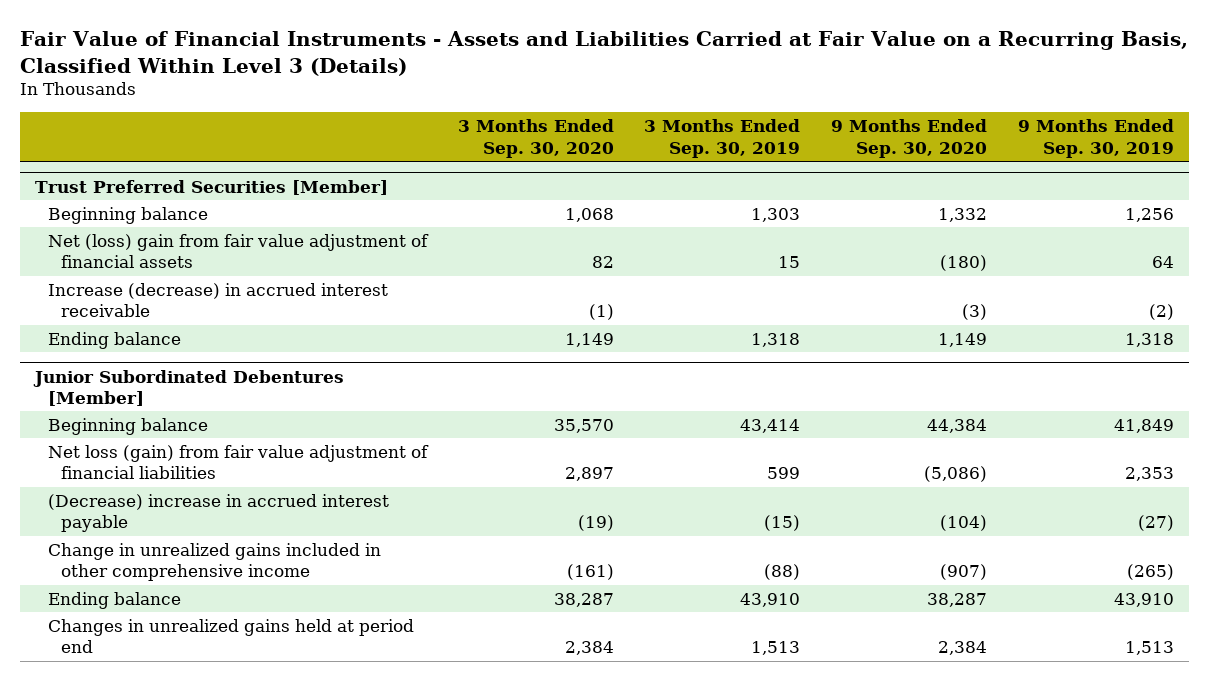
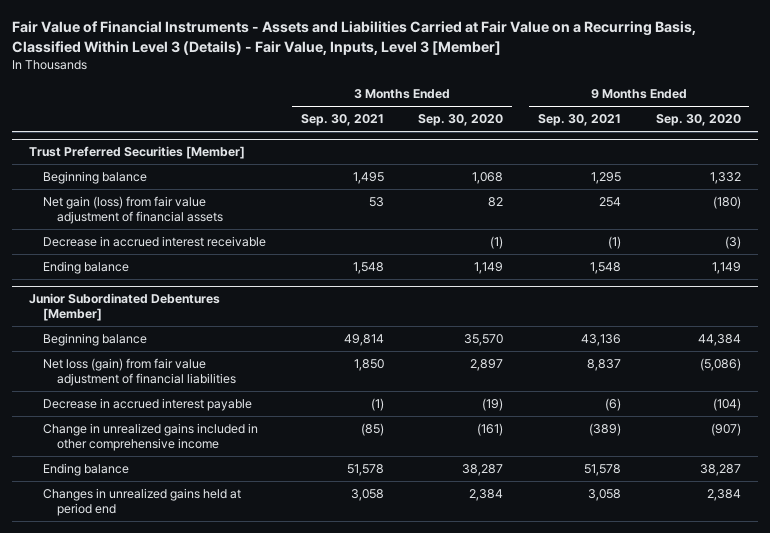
- Fair Value of Financial Instruments - Assets and Liabilities Carried at Fair Value on a Recurring Basis, Classified Within Level 3 (Details)
+ Fair Value of Financial Instruments - Assets and Liabilities Carried at Fair Value on a Recurring Basis, Classified Within Level 3 (Details) - Fair Value, Inputs, Level 3 [Member]
- | 3 Months Ended Sep. 30, 2020 | 3 Months Ended Sep. 30, 2019 | 9 Months Ended Sep. 30, 2020 | 9 Months Ended Sep. 30, 2019
+ | 3 Months Ended Sep. 30, 2021 | 3 Months Ended Sep. 30, 2020 | 9 Months Ended Sep. 30, 2021 | 9 Months Ended Sep. 30, 2020
@ Trust Preferred Securities [Member]
- Net (loss) gain from fair value adjustment of financial assets | 82 | 15 | (180) | 64
- Increase (decrease) in accrued interest receivable | (1) | | (3) | (2)
+ Net gain (loss) from fair value adjustment of financial assets | 53 | 82 | 254 | (180)
+ Decrease in accrued interest receivable | | (1) | (1) | (3)
@ Junior Subordinated Debentures [Member]
- (Decrease) increase in accrued interest payable | (19) | (15) | (104) | (27)
+ Decrease in accrued interest payable | (1) | (19) | (6) | (104)

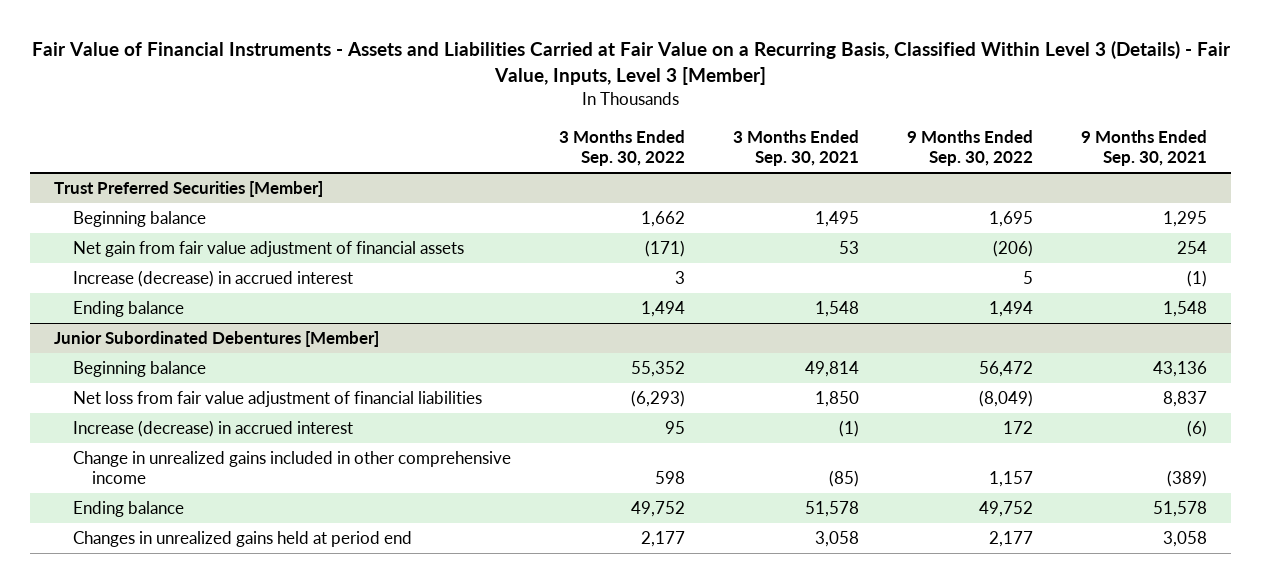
- | 3 Months Ended Sep. 30, 2021 | 3 Months Ended Sep. 30, 2020 | 9 Months Ended Sep. 30, 2021 | 9 Months Ended Sep. 30, 2020
+ | 3 Months Ended Sep. 30, 2022 | 3 Months Ended Sep. 30, 2021 | 9 Months Ended Sep. 30, 2022 | 9 Months Ended Sep. 30, 2021
@ Trust Preferred Securities [Member]
- Net gain (loss) from fair value adjustment of financial assets | 53 | 82 | 254 | (180)
- Decrease in accrued interest receivable | | (1) | (1) | (3)
+ Net gain from fair value adjustment of financial assets | (171) | 53 | (206) | 254
+ Increase (decrease) in accrued interest | 3 | | 5 | (1)
@ Junior Subordinated Debentures [Member]
- Net loss (gain) from fair value adjustment of financial liabilities | 1,850 | 2,897 | 8,837 | (5,086)
- Decrease in accrued interest payable | (1) | (19) | (6) | (104)
+ Net loss from fair value adjustment of financial liabilities | (6,293) | 1,850 | (8,049) | 8,837
+ Increase (decrease) in accrued interest | 95 | (1) | 172 | (6)

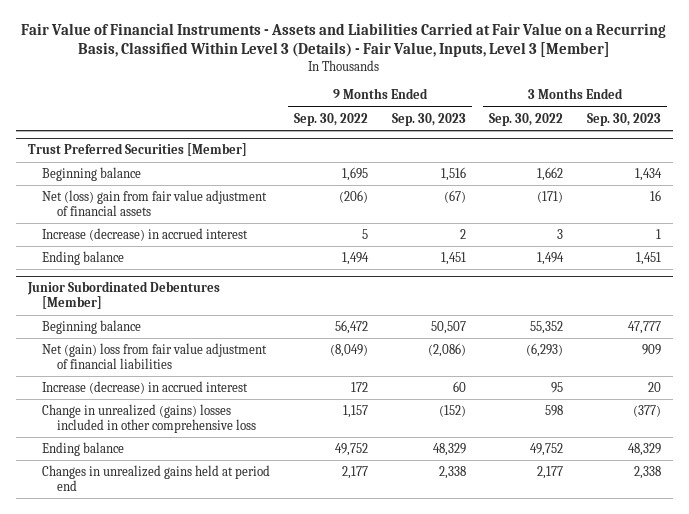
- | 3 Months Ended Sep. 30, 2022 | 3 Months Ended Sep. 30, 2021 | 9 Months Ended Sep. 30, 2022 | 9 Months Ended Sep. 30, 2021
+ | 9 Months Ended Sep. 30, 2022 | 9 Months Ended Sep. 30, 2023 | 3 Months Ended Sep. 30, 2022 | 3 Months Ended Sep. 30, 2023
@ Trust Preferred Securities [Member]
- Net gain from fair value adjustment of financial assets | (171) | 53 | (206) | 254
+ Net (loss) gain from fair value adjustment of financial assets | (206) | (67) | (171) | 16
@ Junior Subordinated Debentures [Member]
- Net loss from fair value adjustment of financial liabilities | (6,293) | 1,850 | (8,049) | 8,837
+ Net (gain) loss from fair value adjustment of financial liabilities | (8,049) | (2,086) | (6,293) | 909
- Change in unrealized gains included in other comprehensive income | 598 | (85) | 1,157 | (389)
+ Change in unrealized (gains) losses included in other comprehensive loss | 1,157 | (152) | 598 | (377)

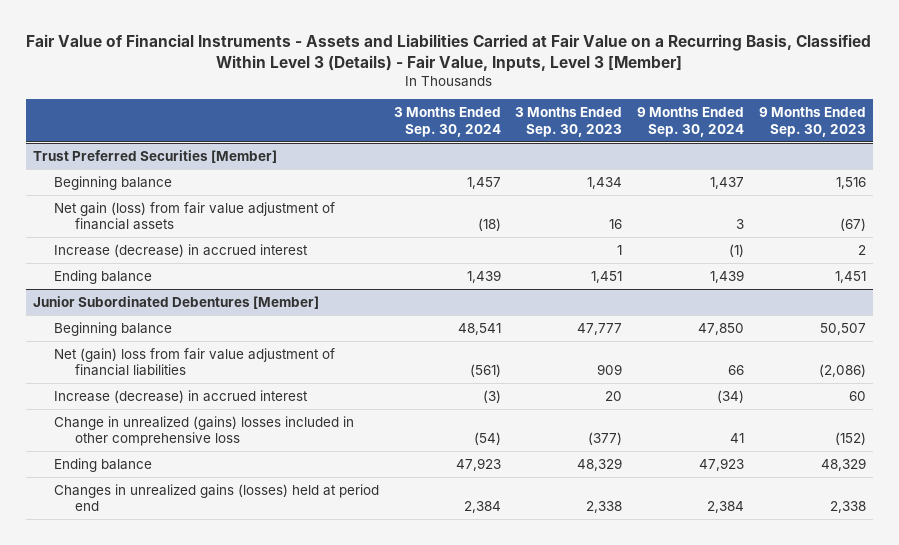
- | 9 Months Ended Sep. 30, 2022 | 9 Months Ended Sep. 30, 2023 | 3 Months Ended Sep. 30, 2022 | 3 Months Ended Sep. 30, 2023
+ | 3 Months Ended Sep. 30, 2024 | 3 Months Ended Sep. 30, 2023 | 9 Months Ended Sep. 30, 2024 | 9 Months Ended Sep. 30, 2023
@ Trust Preferred Securities [Member]
- Net (loss) gain from fair value adjustment of financial assets | (206) | (67) | (171) | 16
+ Net gain (loss) from fair value adjustment of financial assets | (18) | 16 | 3 | (67)
@ Junior Subordinated Debentures [Member]
- Changes in unrealized gains held at period end | 2,177 | 2,338 | 2,177 | 2,338
+ Changes in unrealized gains (losses) held at period end | 2,384 | 2,338 | 2,384 | 2,338

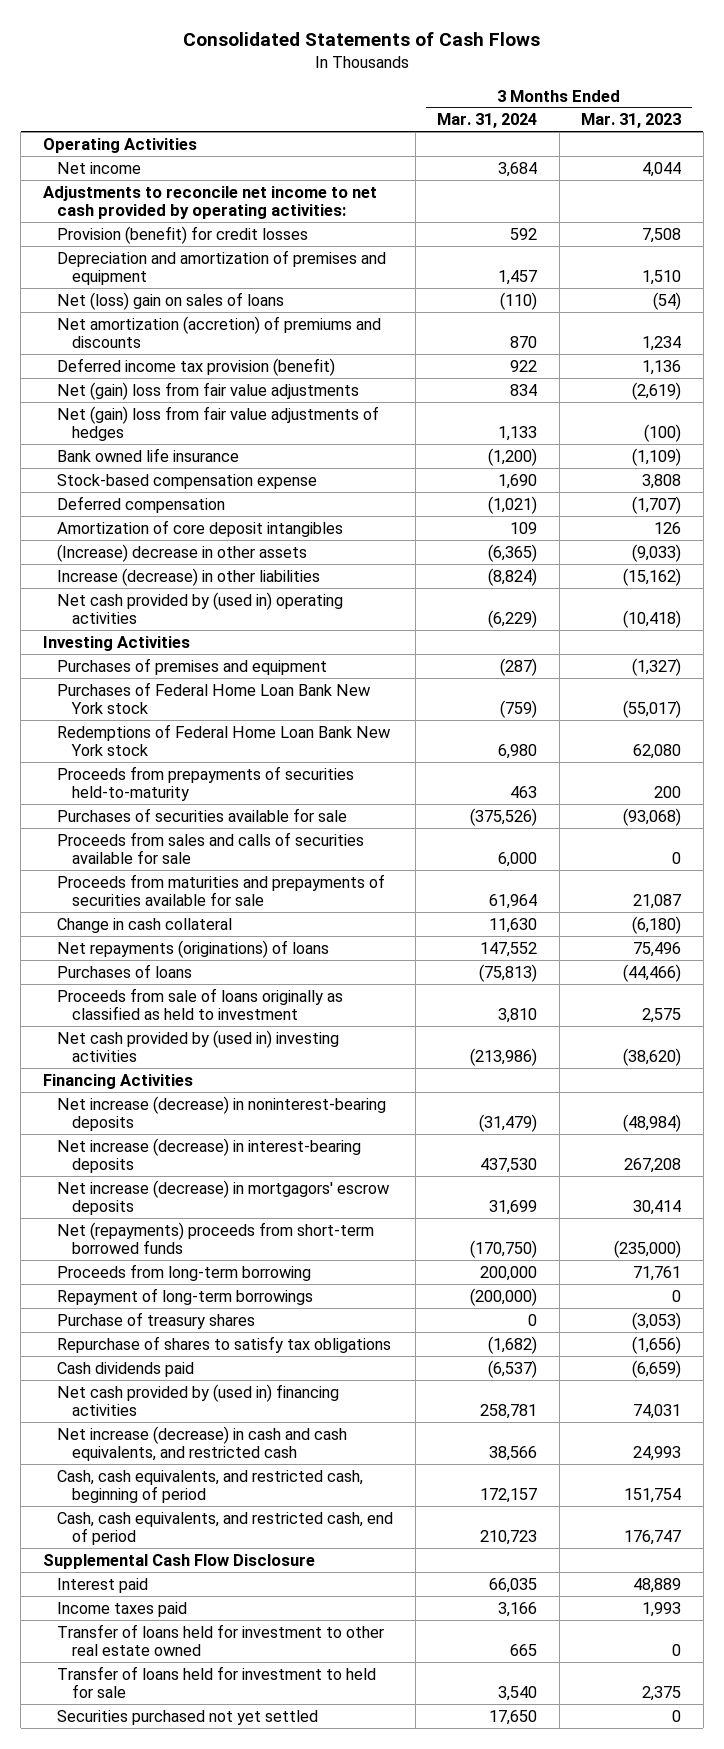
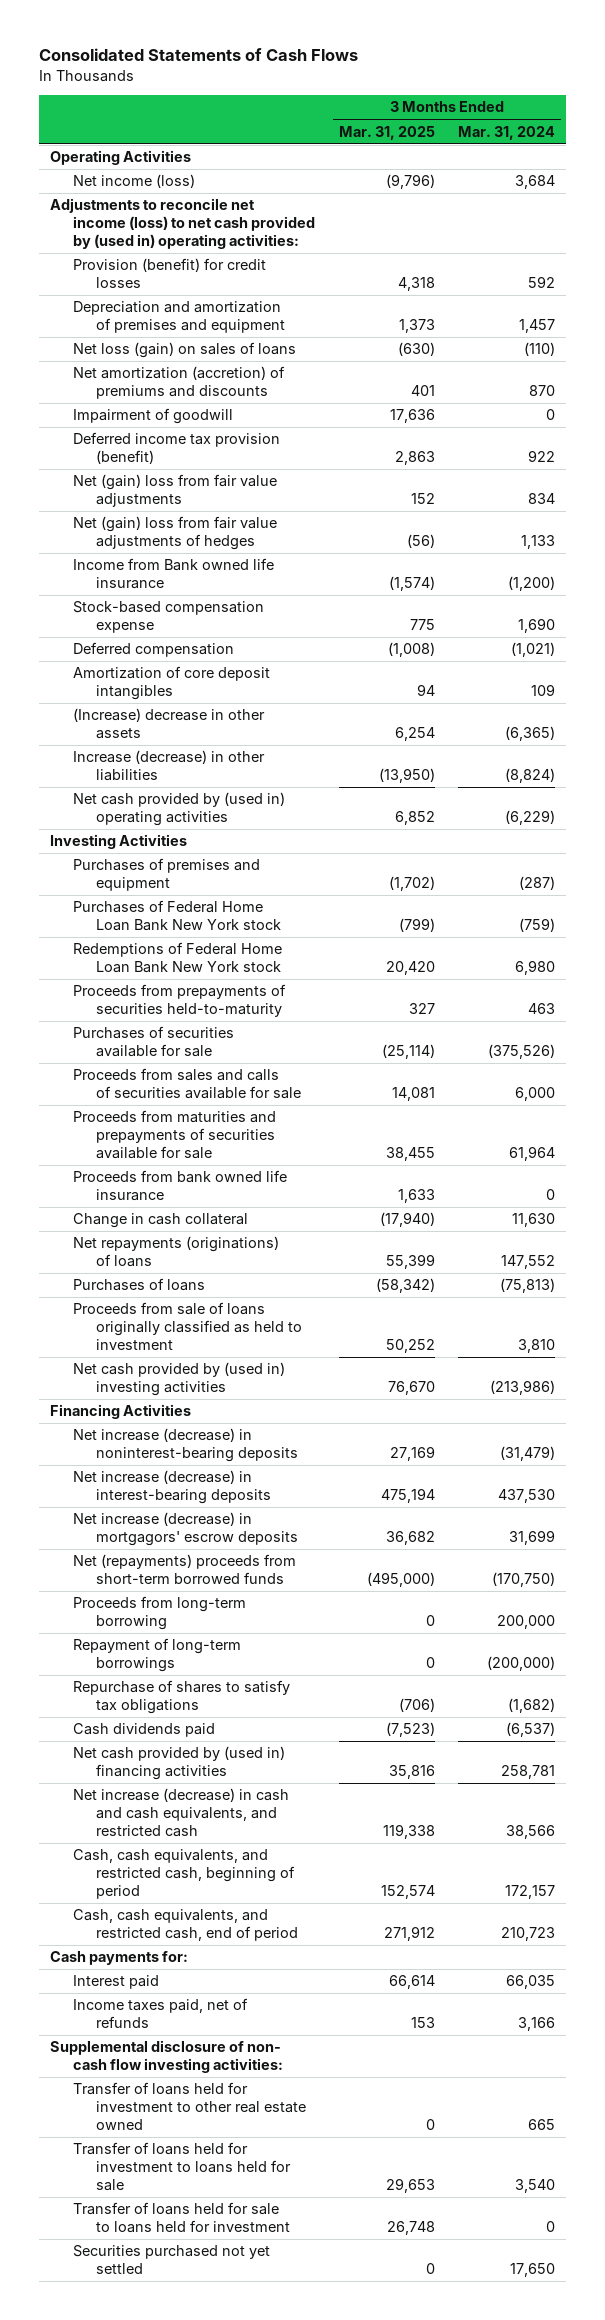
- | 3 Months Ended Mar. 31, 2024 | 3 Months Ended Mar. 31, 2023
+ | 3 Months Ended Mar. 31, 2025 | 3 Months Ended Mar. 31, 2024
- Net income | 3,684 | 4,044
- Adjustments to reconcile net income to net cash provided by operating activities:
+ Net income (loss) | (9,796) | 3,684
+ Adjustments to reconcile net income (loss) to net cash provided by (used in) operating activities:
- Net (loss) gain on sales of loans | (110) | (54)
+ Net loss (gain) on sales of loans | (630) | (110)
+ Impairment of goodwill | 17,636 | 0
- Bank owned life insurance | (1,200) | (1,109)
+ Income from Bank owned life insurance | (1,574) | (1,200)
+ Proceeds from bank owned life insurance | 1,633 | 0
- Proceeds from sale of loans originally as classified as held to investment | 3,810 | 2,575
+ Proceeds from sale of loans originally classified as held to investment | 50,252 | 3,810
- Purchase of treasury shares | 0 | (3,053)
- Supplemental Cash Flow Disclosure
+ Cash payments for:
- Income taxes paid | 3,166 | 1,993
+ Income taxes paid, net of refunds | 153 | 3,166
+ Supplemental disclosure of non- cash flow investing activities:
- Transfer of loans held for investment to held for sale | 3,540 | 2,375
+ Transfer of loans held for investment to loans held for sale | 29,653 | 3,540
+ Transfer of loans held for sale to loans held for investment | 26,748 | 0

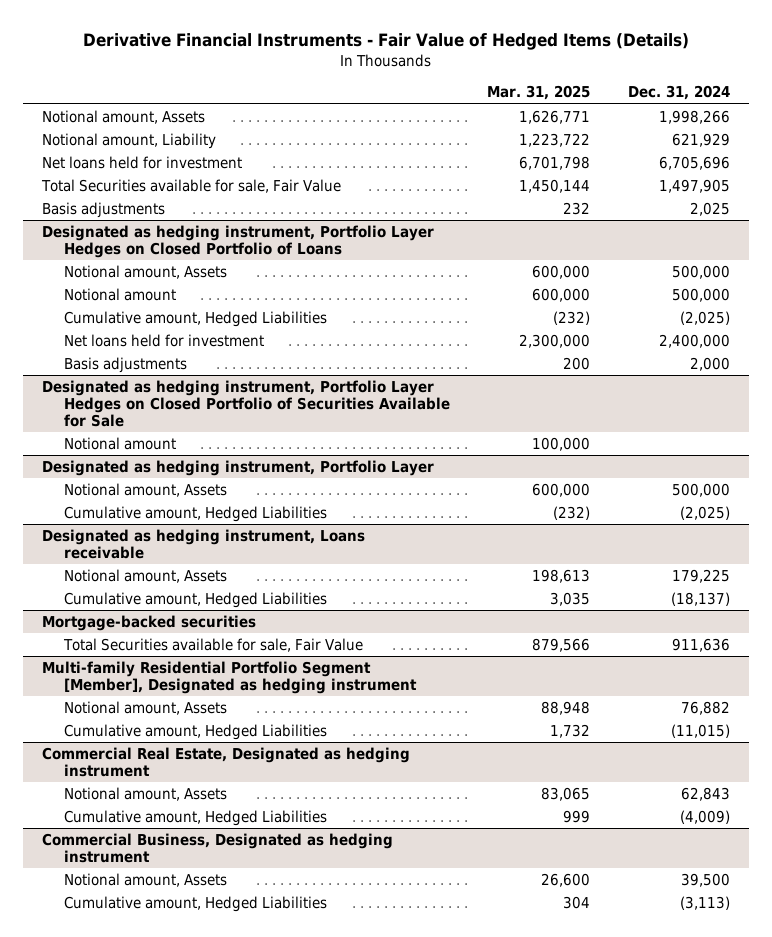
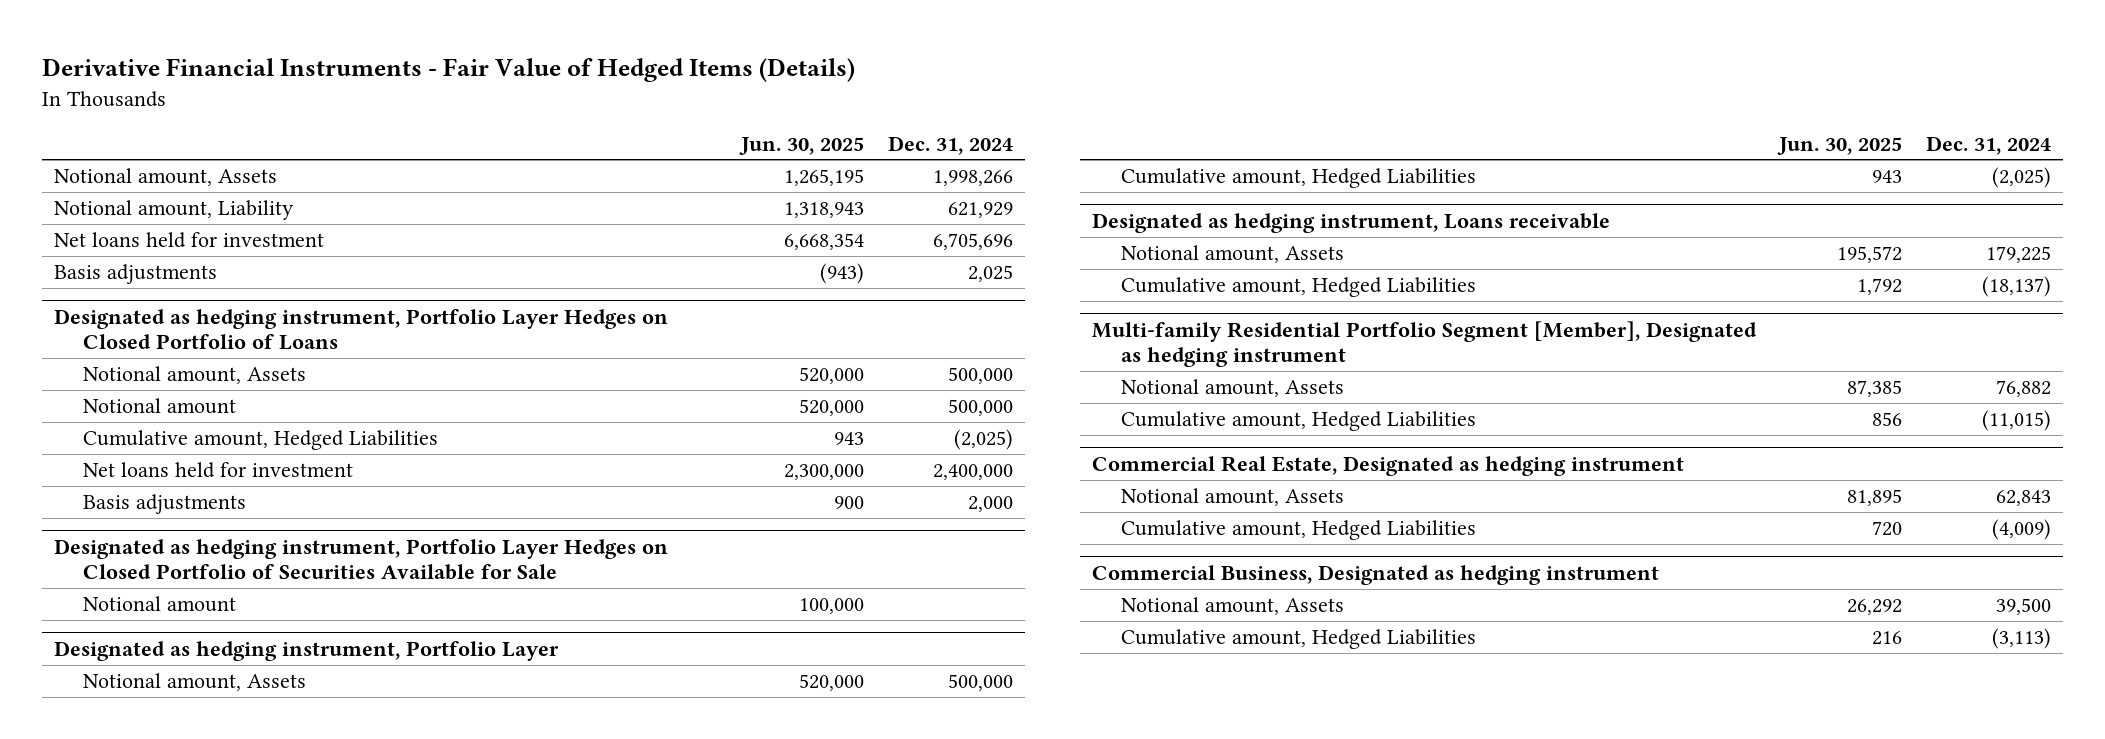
- | Mar. 31, 2025 | Dec. 31, 2024
+ | Jun. 30, 2025 | Dec. 31, 2024
- Total Securities available for sale, Fair Value | 1,450,144 | 1,497,905
- Mortgage-backed securities
- Total Securities available for sale, Fair Value | 879,566 | 911,636

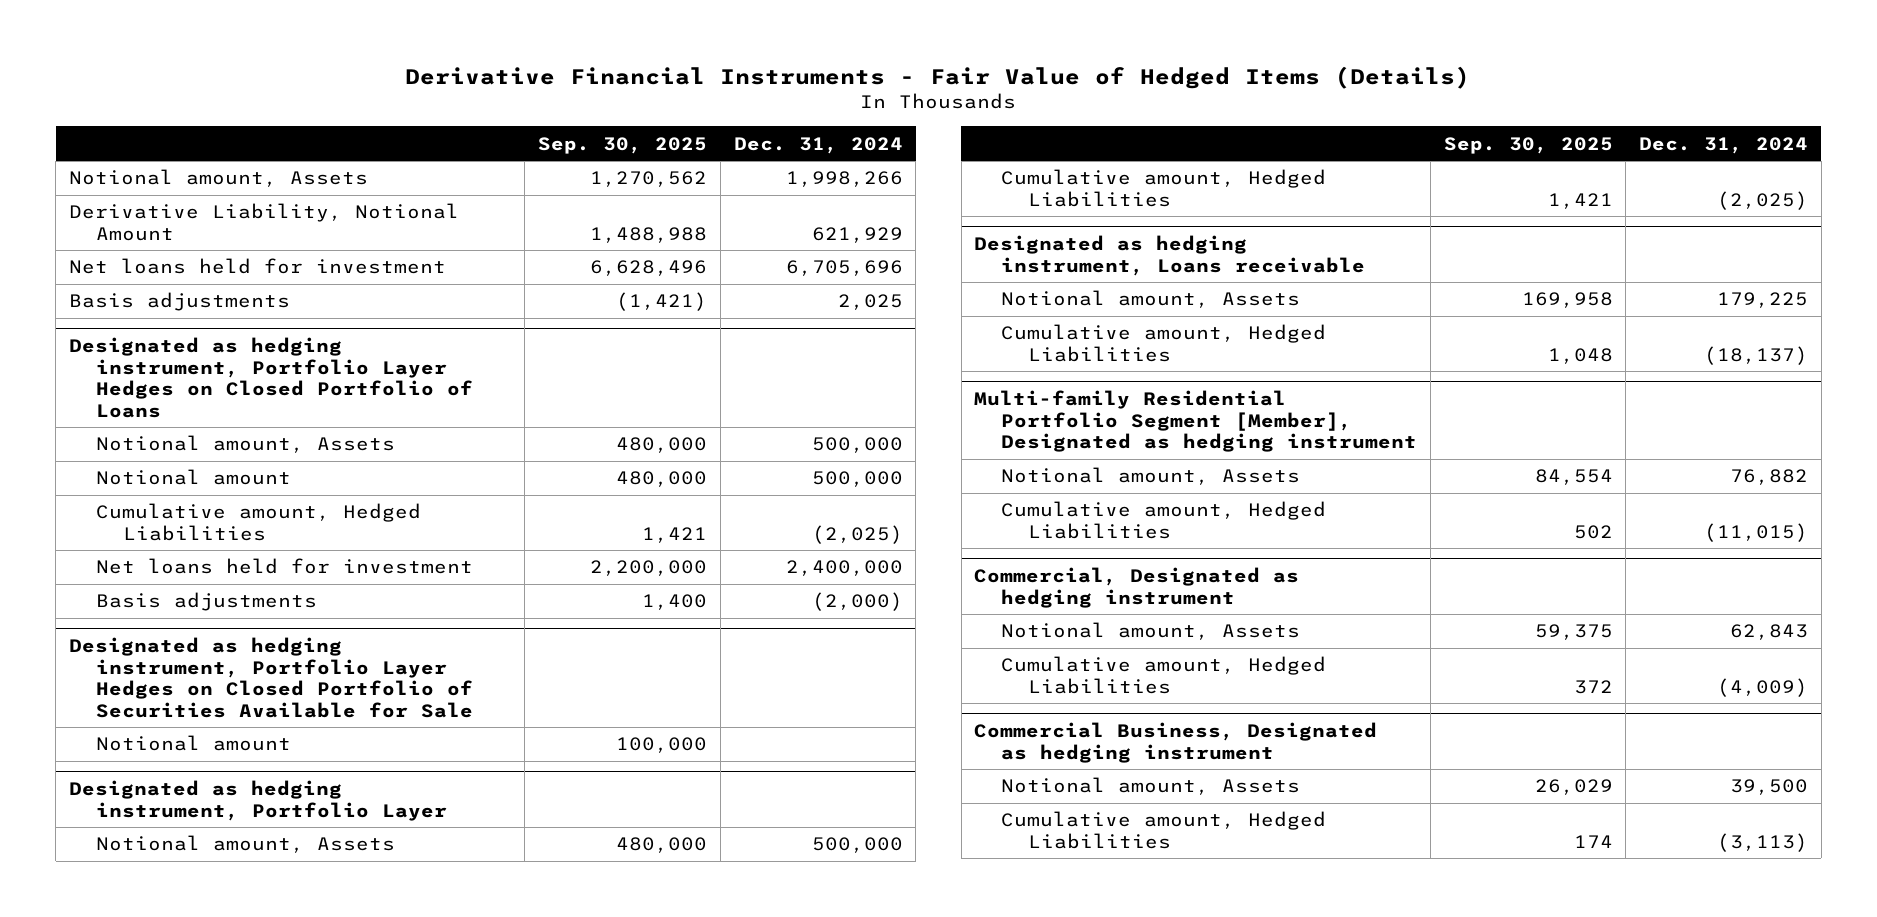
- | Jun. 30, 2025 | Dec. 31, 2024
+ | Sep. 30, 2025 | Dec. 31, 2024
- Notional amount, Liability | 1,318,943 | 621,929
+ Derivative Liability, Notional Amount | 1,488,988 | 621,929
@ Designated as hedging instrument, Portfolio Layer Hedges on Closed Portfolio of Loans
- Basis adjustments | 900 | 2,000
+ Basis adjustments | 1,400 | (2,000)
- Commercial Real Estate, Designated as hedging instrument
+ Commercial, Designated as hedging instrument

